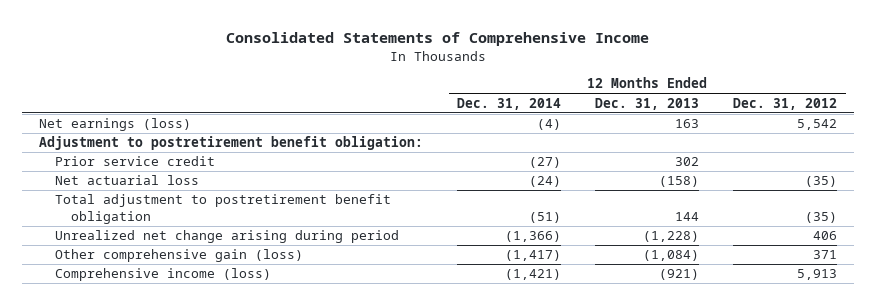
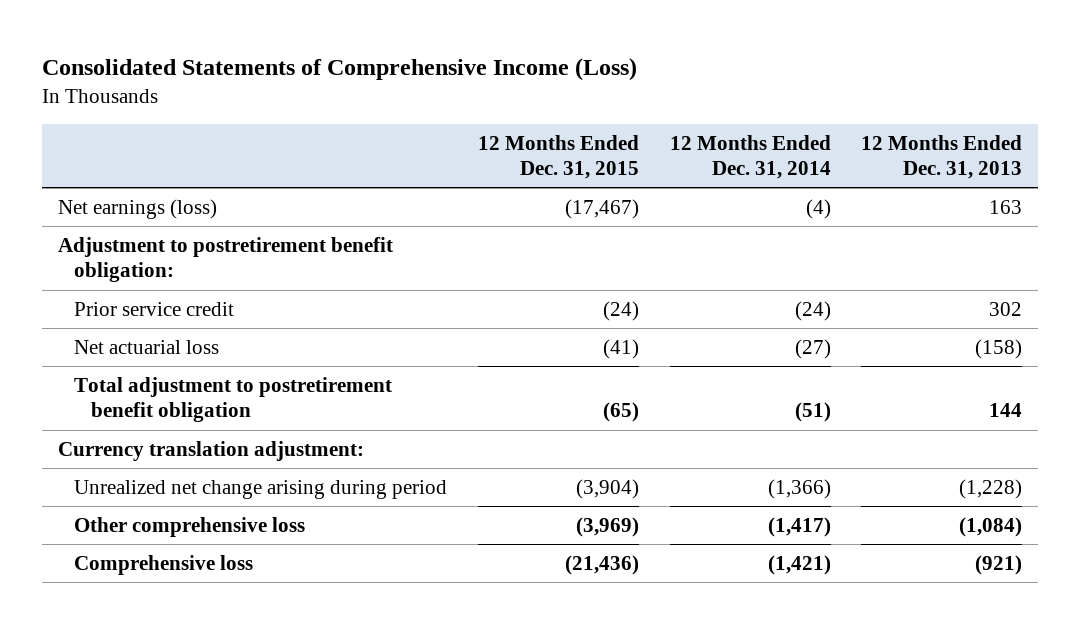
- Consolidated Statements of Comprehensive Income
+ Consolidated Statements of Comprehensive Income (Loss)
- | 12 Months Ended Dec. 31, 2014 | 12 Months Ended Dec. 31, 2013 | 12 Months Ended Dec. 31, 2012
+ | 12 Months Ended Dec. 31, 2015 | 12 Months Ended Dec. 31, 2014 | 12 Months Ended Dec. 31, 2013
- Prior service credit | (27) | 302 |
- Net actuarial loss | (24) | (158) | (35)
+ Prior service credit | (24) | (24) | 302
+ Net actuarial loss | (41) | (27) | (158)
+ Currency translation adjustment:
- Other comprehensive gain (loss) | (1,417) | (1,084) | 371
- Comprehensive income (loss) | (1,421) | (921) | 5,913
+ Other comprehensive loss | (3,969) | (1,417) | (1,084)
+ Comprehensive loss | (21,436) | (1,421) | (921)

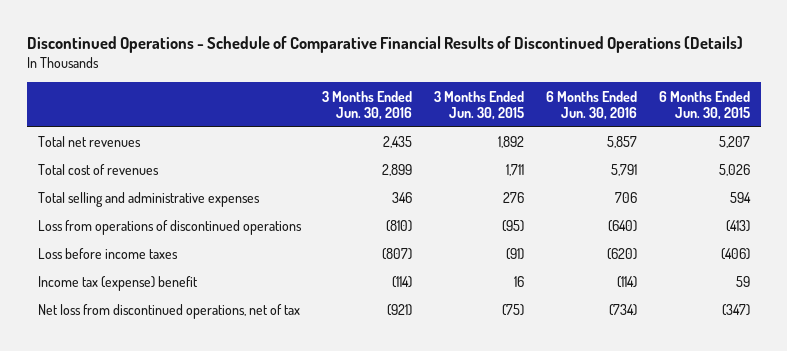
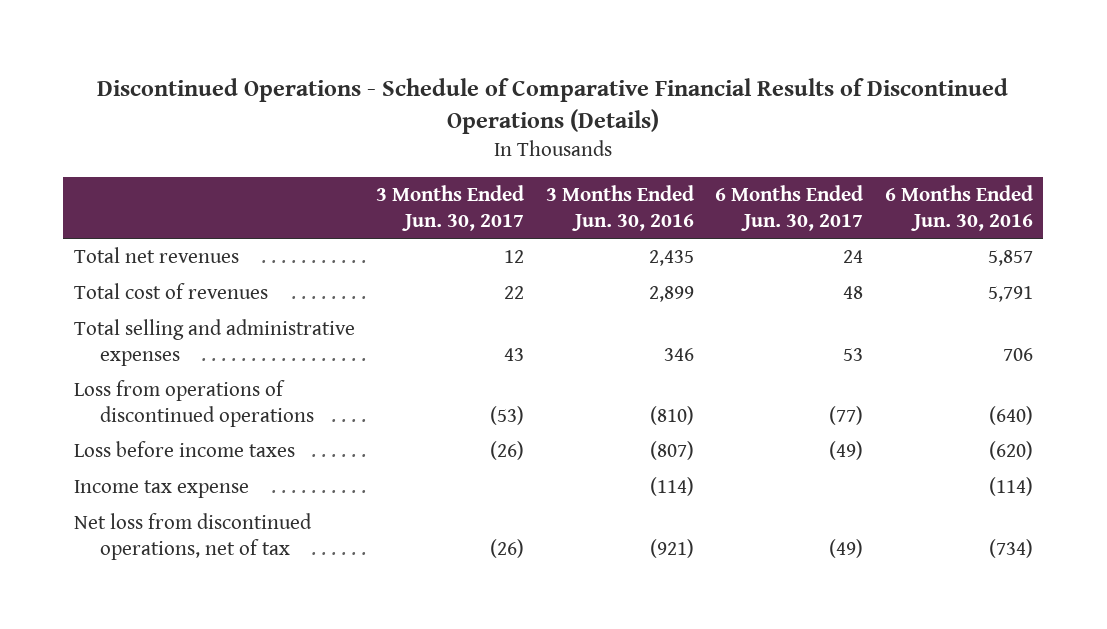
- | 3 Months Ended Jun. 30, 2016 | 3 Months Ended Jun. 30, 2015 | 6 Months Ended Jun. 30, 2016 | 6 Months Ended Jun. 30, 2015
+ | 3 Months Ended Jun. 30, 2017 | 3 Months Ended Jun. 30, 2016 | 6 Months Ended Jun. 30, 2017 | 6 Months Ended Jun. 30, 2016
- Income tax (expense) benefit | (114) | 16 | (114) | 59
+ Income tax expense | | (114) | | (114)

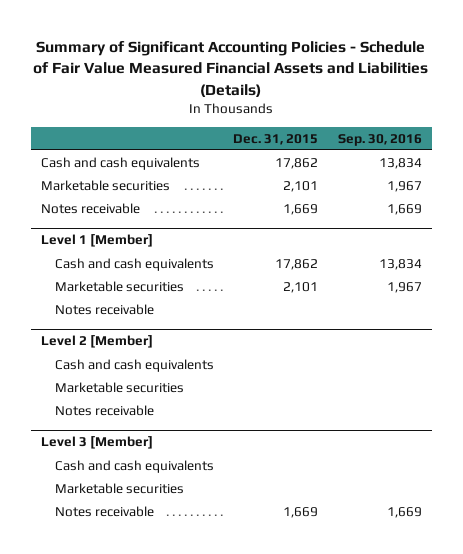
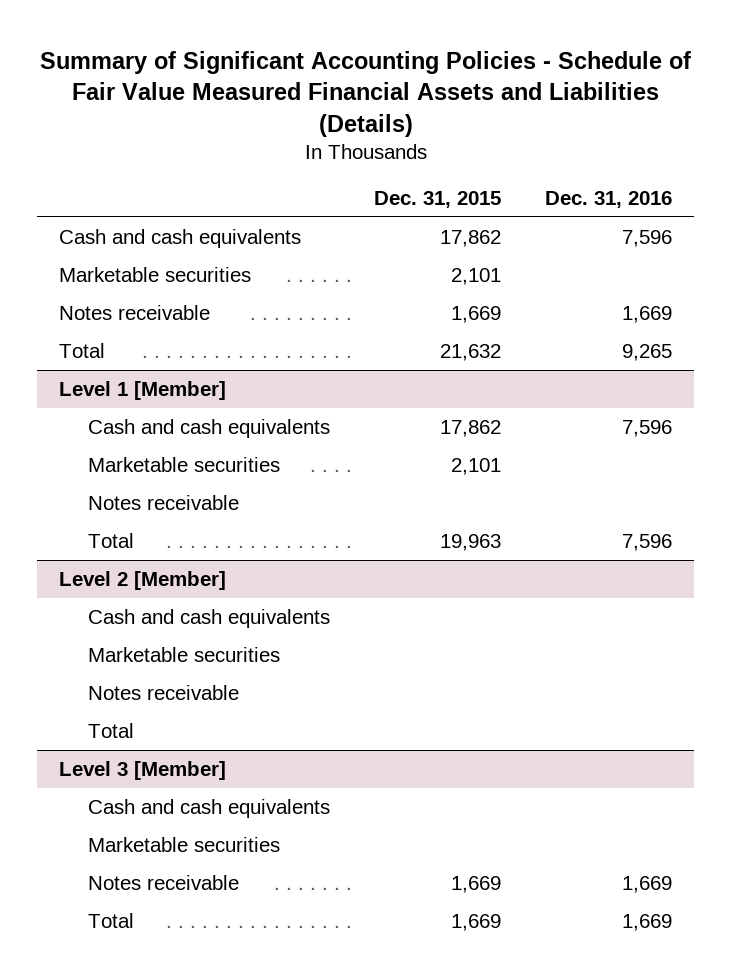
- | Dec. 31, 2015 | Sep. 30, 2016
+ | Dec. 31, 2015 | Dec. 31, 2016
+ Total | 21,632 | 9,265
@ Level 1 [Member]
+ Total | 19,963 | 7,596
@ Level 2 [Member]
+ Total
@ Level 3 [Member]
+ Total | 1,669 | 1,669

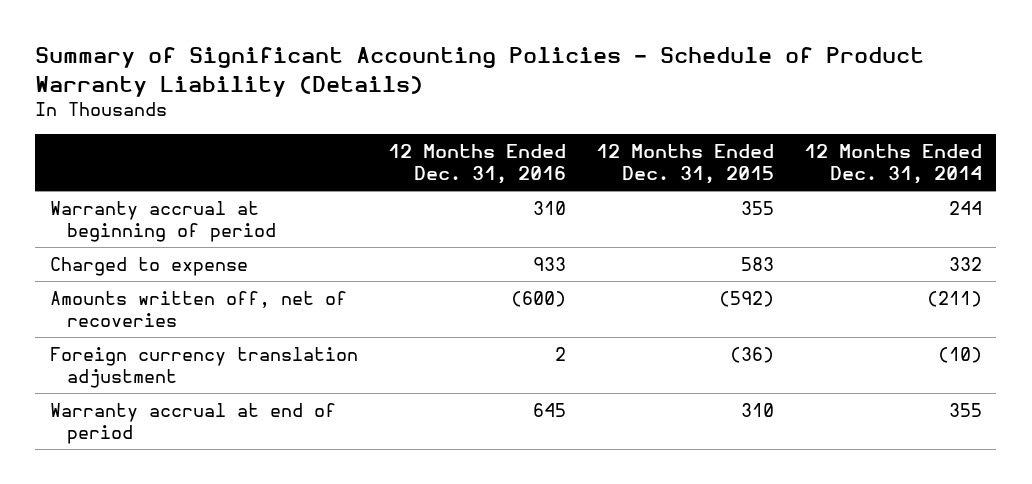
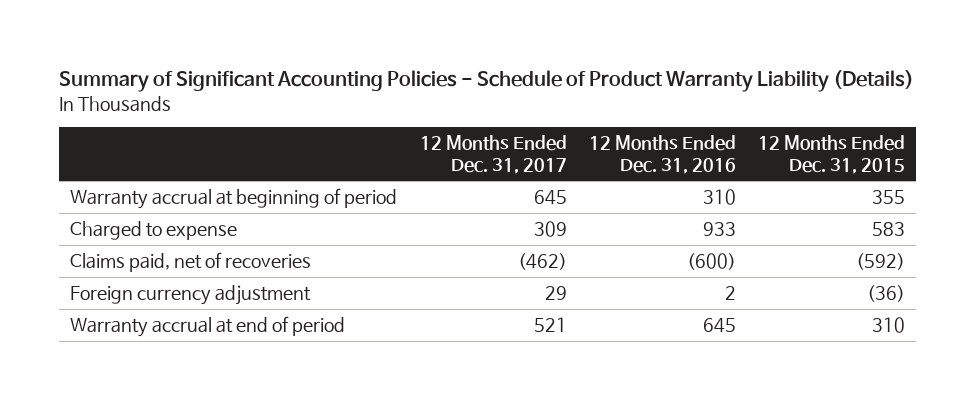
- | 12 Months Ended Dec. 31, 2016 | 12 Months Ended Dec. 31, 2015 | 12 Months Ended Dec. 31, 2014
+ | 12 Months Ended Dec. 31, 2017 | 12 Months Ended Dec. 31, 2016 | 12 Months Ended Dec. 31, 2015
- Amounts written off, net of recoveries | (600) | (592) | (211)
- Foreign currency translation adjustment | 2 | (36) | (10)
+ Claims paid, net of recoveries | (462) | (600) | (592)
+ Foreign currency adjustment | 29 | 2 | (36)

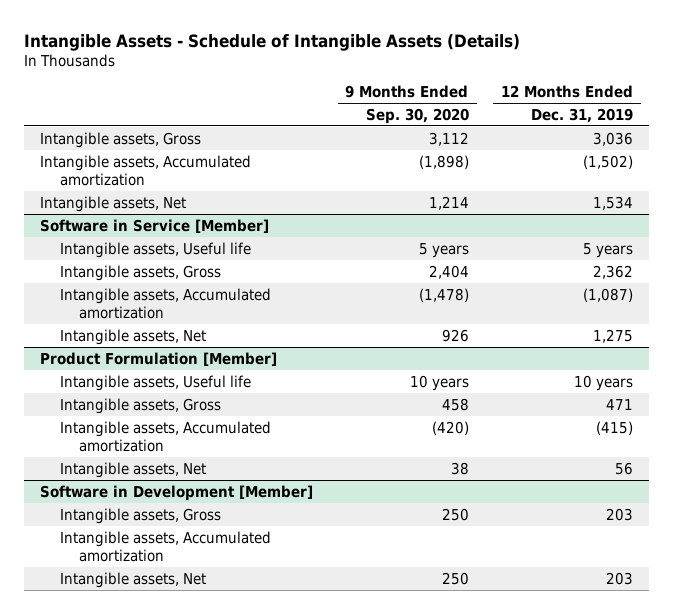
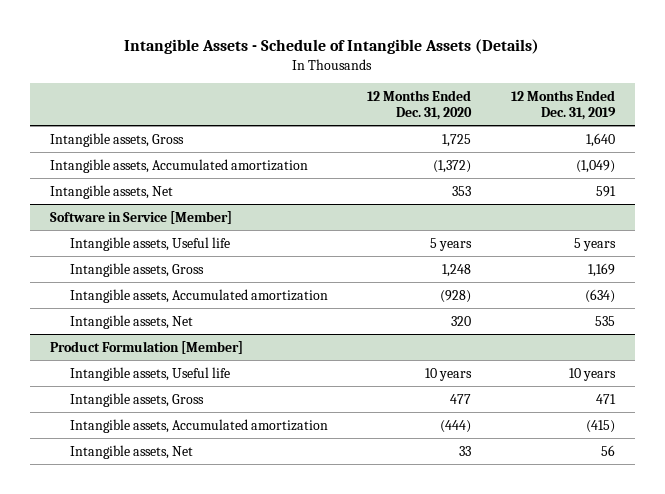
- | 9 Months Ended Sep. 30, 2020 | 12 Months Ended Dec. 31, 2019
+ | 12 Months Ended Dec. 31, 2020 | 12 Months Ended Dec. 31, 2019
- Intangible assets, Gross | 3,112 | 3,036
- Intangible assets, Accumulated amortization | (1,898) | (1,502)
- Intangible assets, Net | 1,214 | 1,534
+ Intangible assets, Gross | 1,725 | 1,640
+ Intangible assets, Accumulated amortization | (1,372) | (1,049)
+ Intangible assets, Net | 353 | 591
@ Software in Service [Member]
- Intangible assets, Gross | 2,404 | 2,362
- Intangible assets, Accumulated amortization | (1,478) | (1,087)
- Intangible assets, Net | 926 | 1,275
+ Intangible assets, Gross | 1,248 | 1,169
+ Intangible assets, Accumulated amortization | (928) | (634)
+ Intangible assets, Net | 320 | 535
- Software in Development [Member]
- Intangible assets, Gross | 250 | 203
- Intangible assets, Accumulated amortization
- Intangible assets, Net | 250 | 203

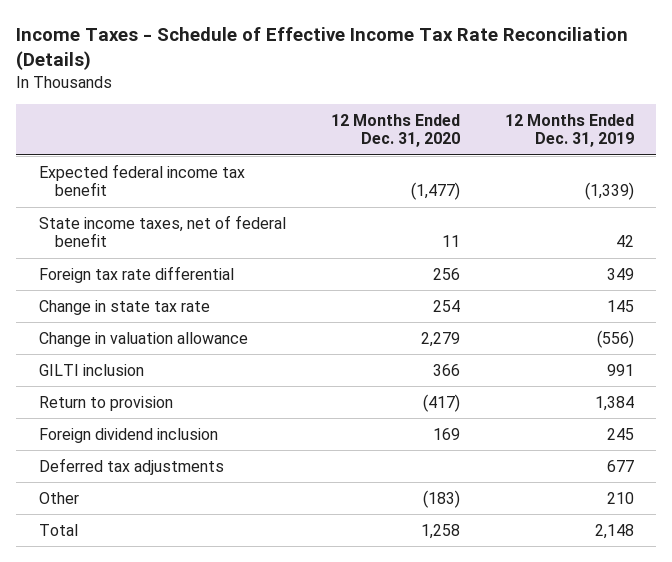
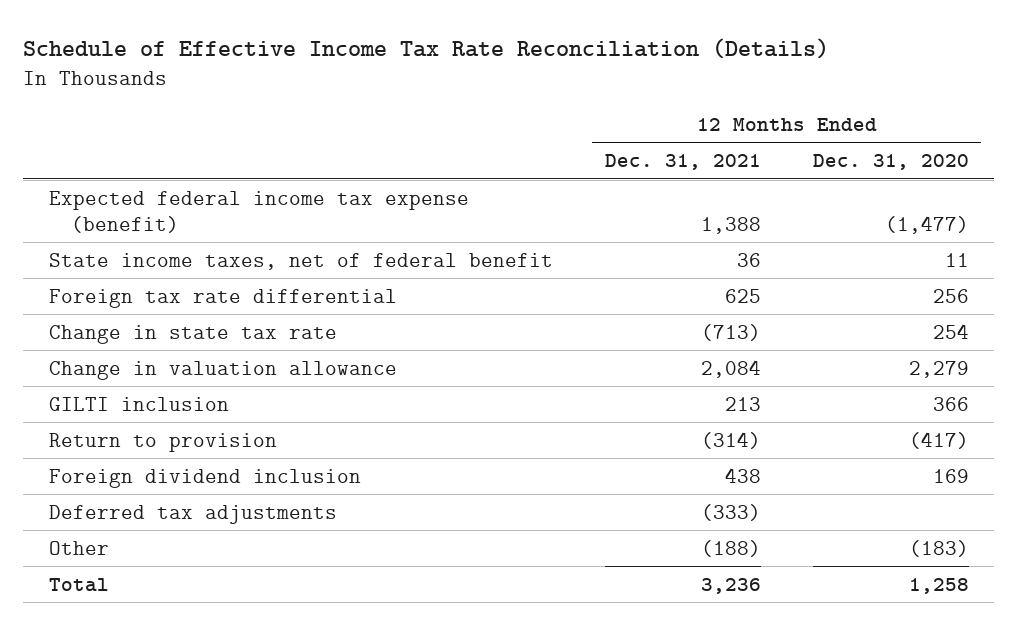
- Income Taxes - Schedule of Effective Income Tax Rate Reconciliation (Details)
+ Schedule of Effective Income Tax Rate Reconciliation (Details)
- | 12 Months Ended Dec. 31, 2020 | 12 Months Ended Dec. 31, 2019
+ | 12 Months Ended Dec. 31, 2021 | 12 Months Ended Dec. 31, 2020
- Expected federal income tax benefit | (1,477) | (1,339)
+ Expected federal income tax expense (benefit) | 1,388 | (1,477)

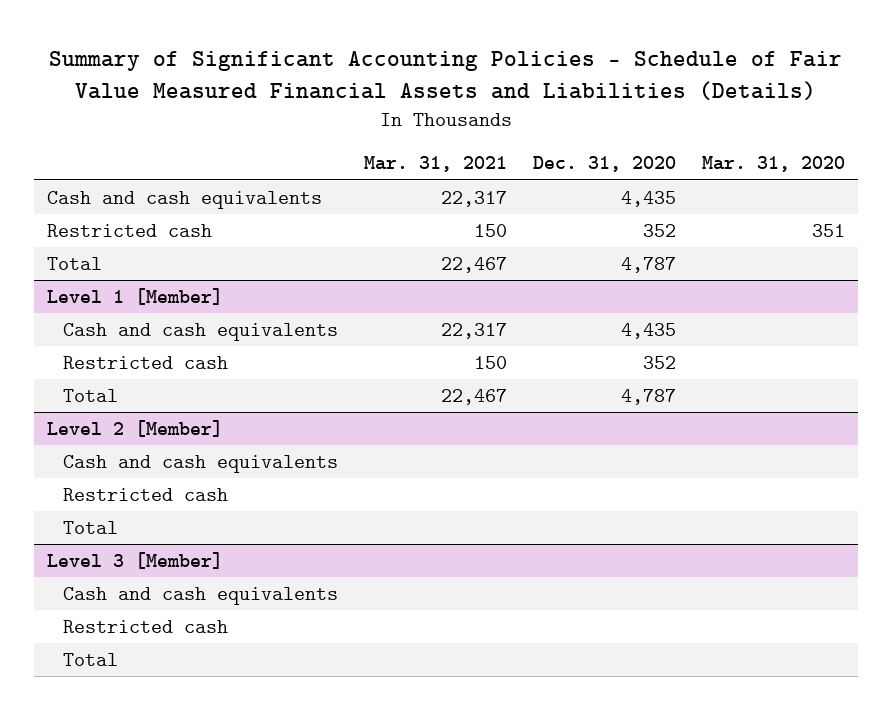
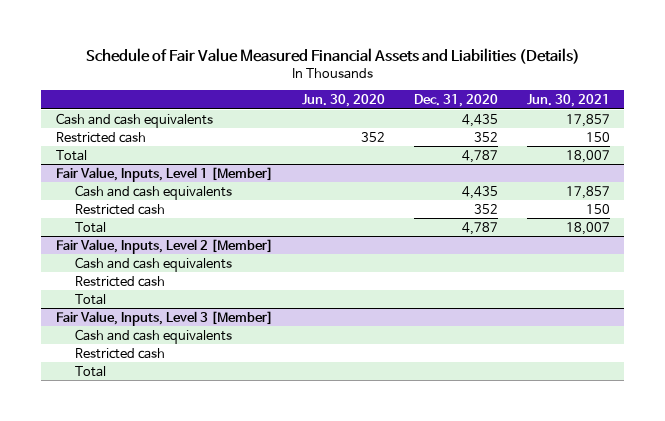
- Summary of Significant Accounting Policies - Schedule of Fair Value Measured Financial Assets and Liabilities (Details)
+ Schedule of Fair Value Measured Financial Assets and Liabilities (Details)
- | Mar. 31, 2021 | Dec. 31, 2020 | Mar. 31, 2020
+ | Jun. 30, 2020 | Dec. 31, 2020 | Jun. 30, 2021
- Level 1 [Member]
+ Fair Value, Inputs, Level 1 [Member]
- Level 2 [Member]
+ Fair Value, Inputs, Level 2 [Member]
- Level 3 [Member]
+ Fair Value, Inputs, Level 3 [Member]

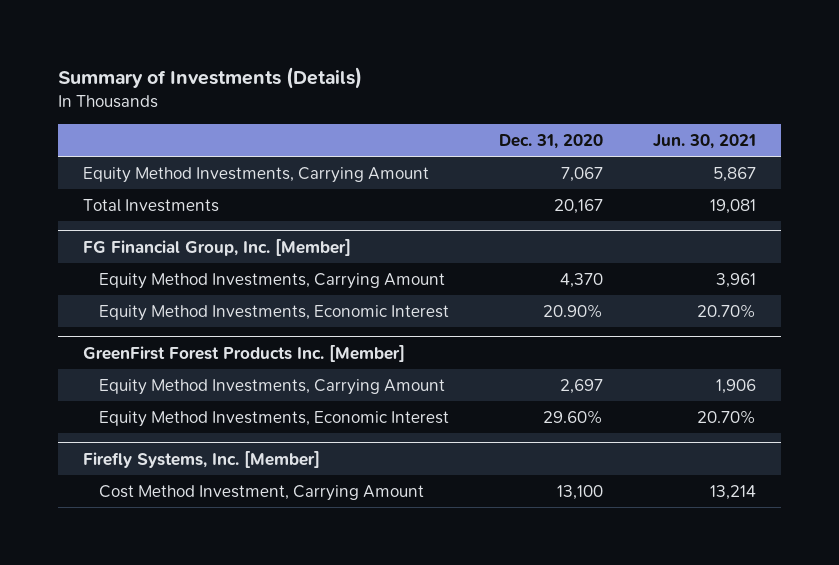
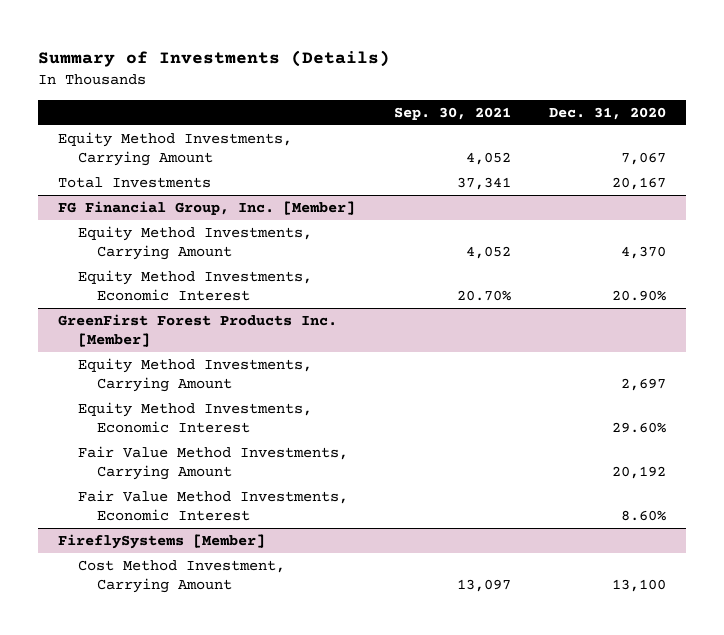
- | Dec. 31, 2020 | Jun. 30, 2021
+ | Sep. 30, 2021 | Dec. 31, 2020
- Firefly Systems, Inc. [Member]
@ GreenFirst Forest Products Inc. [Member]
+ Fair Value Method Investments, Carrying Amount | | 20,192
+ Fair Value Method Investments, Economic Interest | | 8.60%
+ FireflySystems [Member]

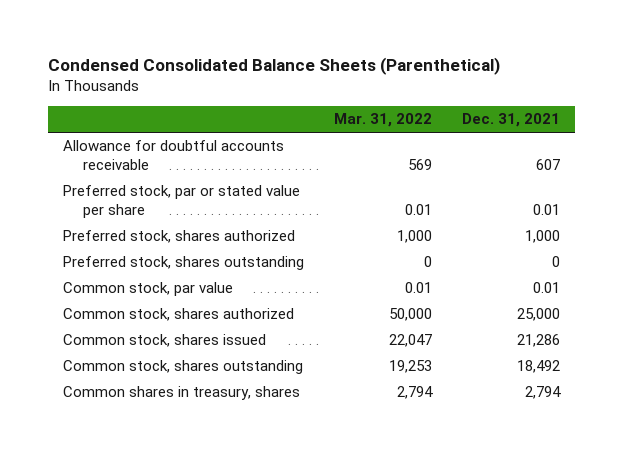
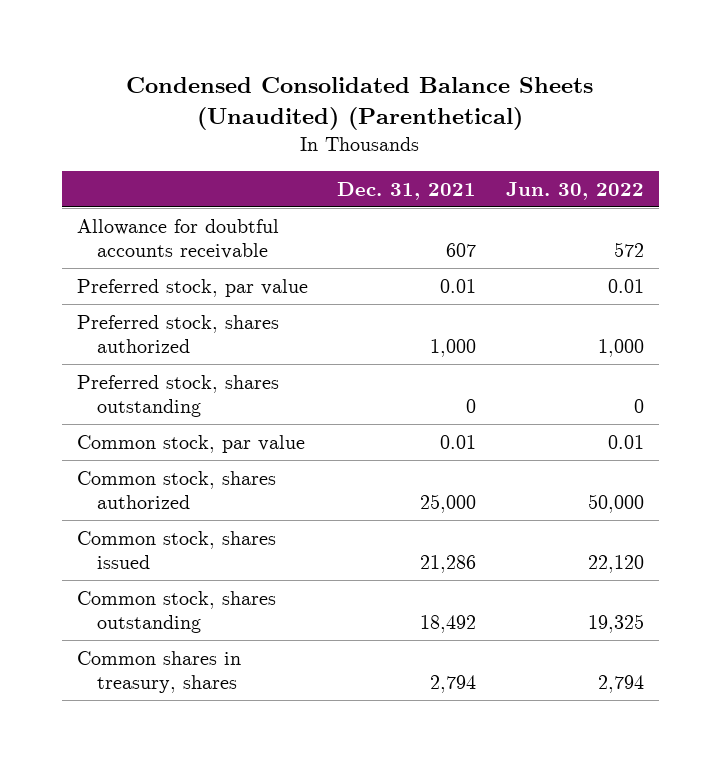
- Condensed Consolidated Balance Sheets (Parenthetical)
+ Condensed Consolidated Balance Sheets (Unaudited) (Parenthetical)
- | Mar. 31, 2022 | Dec. 31, 2021
+ | Dec. 31, 2021 | Jun. 30, 2022
- Preferred stock, par or stated value per share | 0.01 | 0.01
+ Preferred stock, par value | 0.01 | 0.01

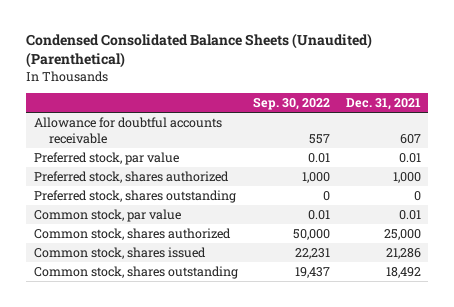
- | Dec. 31, 2021 | Jun. 30, 2022
+ | Sep. 30, 2022 | Dec. 31, 2021
- Common shares in treasury, shares | 2,794 | 2,794

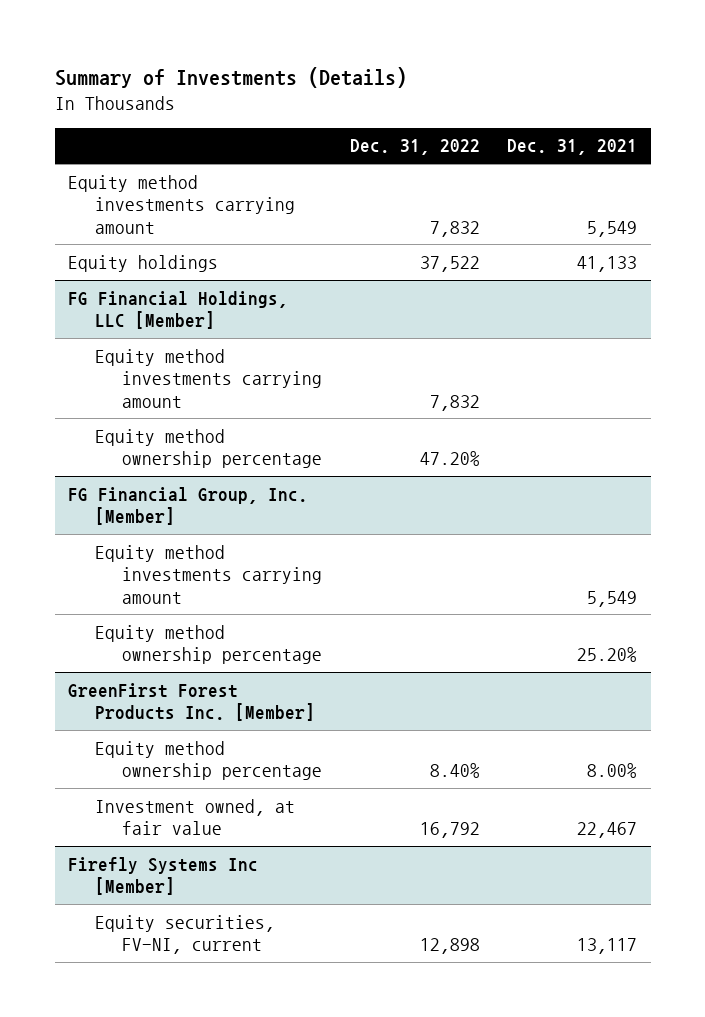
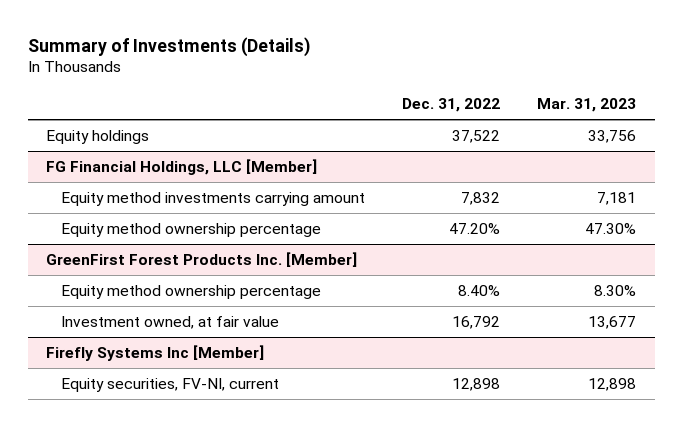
- | Dec. 31, 2022 | Dec. 31, 2021
+ | Dec. 31, 2022 | Mar. 31, 2023
- Equity method investments carrying amount | 7,832 | 5,549
- FG Financial Group, Inc. [Member]
- Equity method investments carrying amount | | 5,549
- Equity method ownership percentage | | 25.20%

